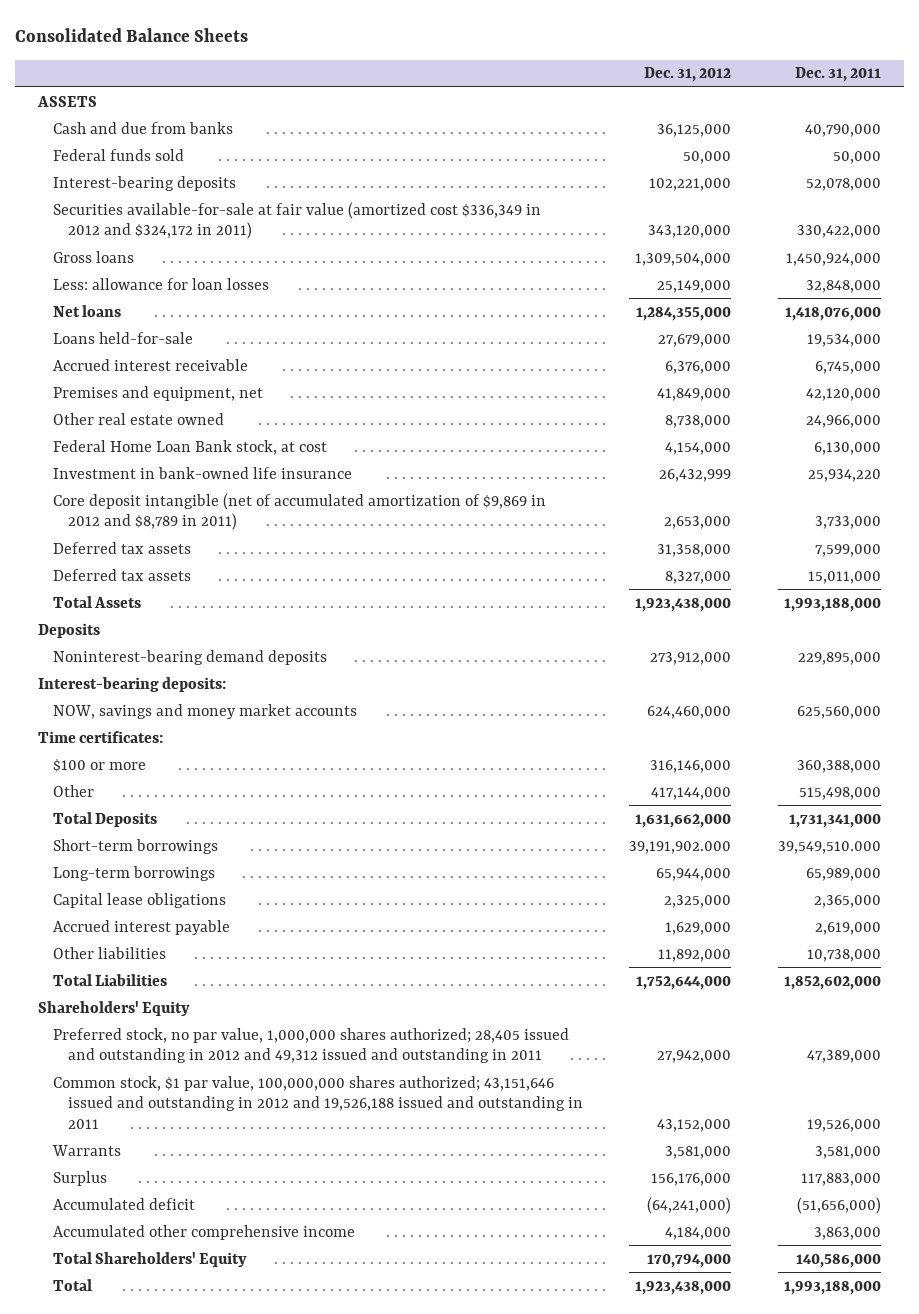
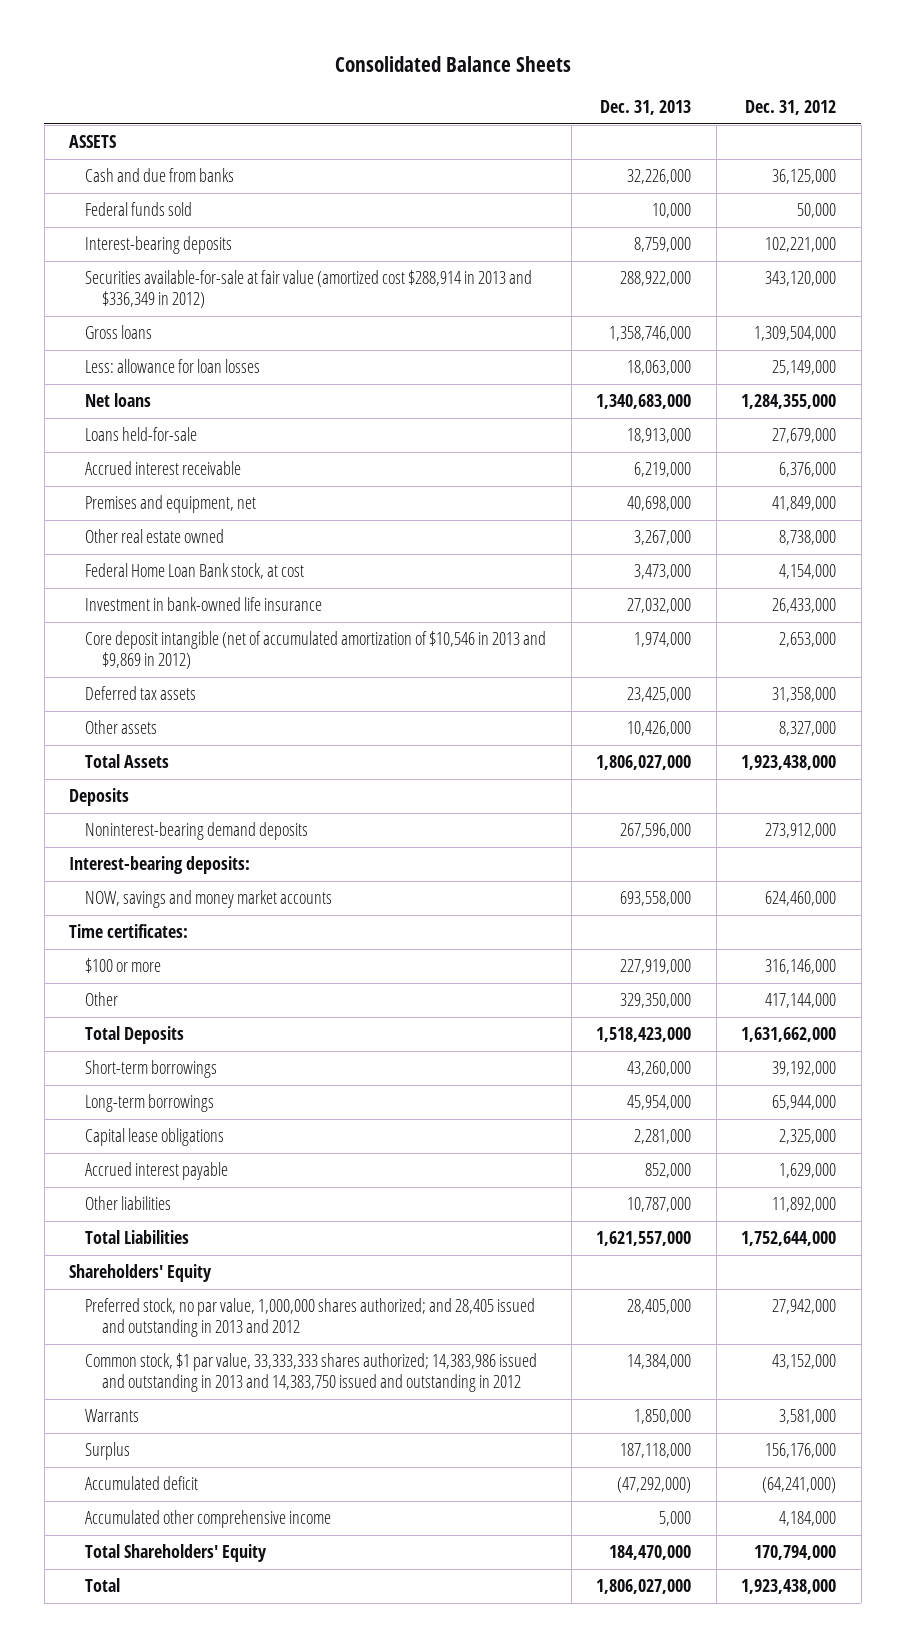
- | Dec. 31, 2012 | Dec. 31, 2011
+ | Dec. 31, 2013 | Dec. 31, 2012
- Securities available-for-sale at fair value (amortized cost $336,349 in 2012 and $324,172 in 2011) | 343,120,000 | 330,422,000
+ Securities available-for-sale at fair value (amortized cost $288,914 in 2013 and $336,349 in 2012) | 288,922,000 | 343,120,000
- Investment in bank-owned life insurance | 26,432,999 | 25,934,220
- Core deposit intangible (net of accumulated amortization of $9,869 in 2012 and $8,789 in 2011) | 2,653,000 | 3,733,000
+ Investment in bank-owned life insurance | 27,032,000 | 26,433,000
+ Core deposit intangible (net of accumulated amortization of $10,546 in 2013 and $9,869 in 2012) | 1,974,000 | 2,653,000
- Deferred tax assets | 8,327,000 | 15,011,000
+ Other assets | 10,426,000 | 8,327,000
- Short-term borrowings | 39,191,902.000 | 39,549,510.000
+ Short-term borrowings | 43,260,000 | 39,192,000
- Preferred stock, no par value, 1,000,000 shares authorized; 28,405 issued and outstanding in 2012 and 49,312 issued and outstanding in 2011 | 27,942,000 | 47,389,000
- Common stock, $1 par value, 100,000,000 shares authorized; 43,151,646 issued and outstanding in 2012 and 19,526,188 issued and outstanding in 2011 | 43,152,000 | 19,526,000
+ Preferred stock, no par value, 1,000,000 shares authorized; and 28,405 issued and outstanding in 2013 and 2012 | 28,405,000 | 27,942,000
+ Common stock, $1 par value, 33,333,333 shares authorized; 14,383,986 issued and outstanding in 2013 and 14,383,750 issued and outstanding in 2012 | 14,384,000 | 43,152,000

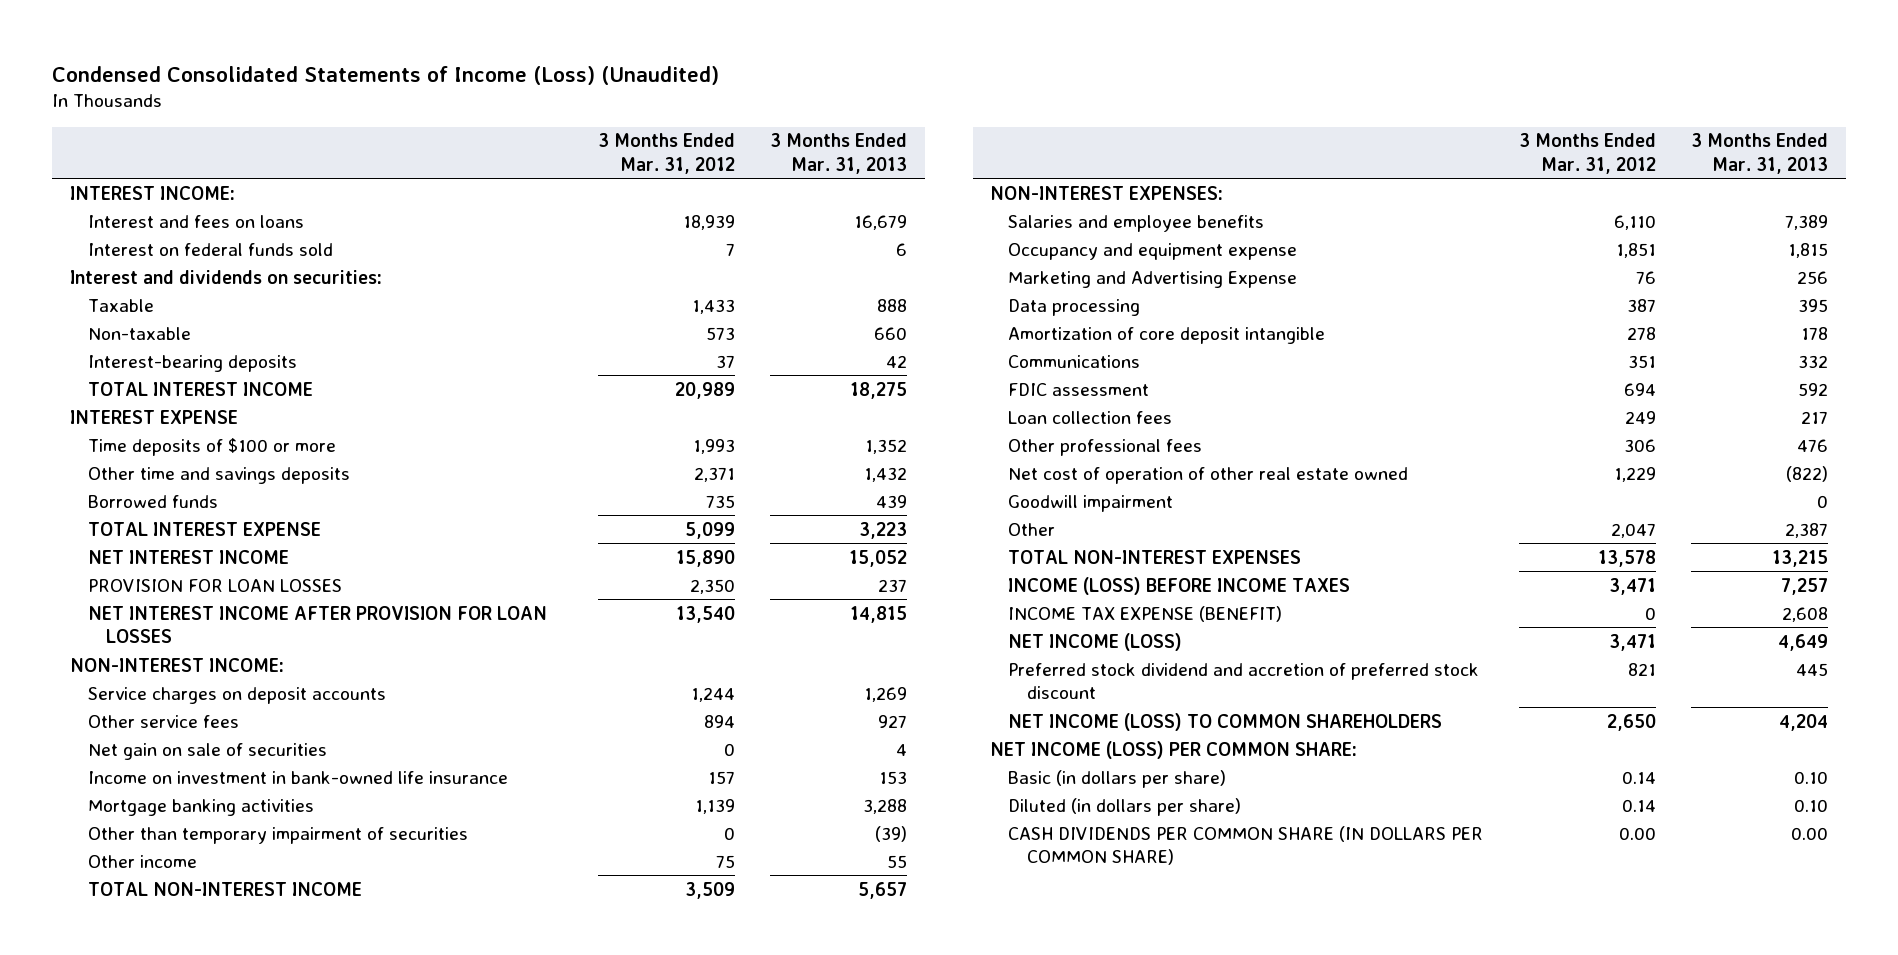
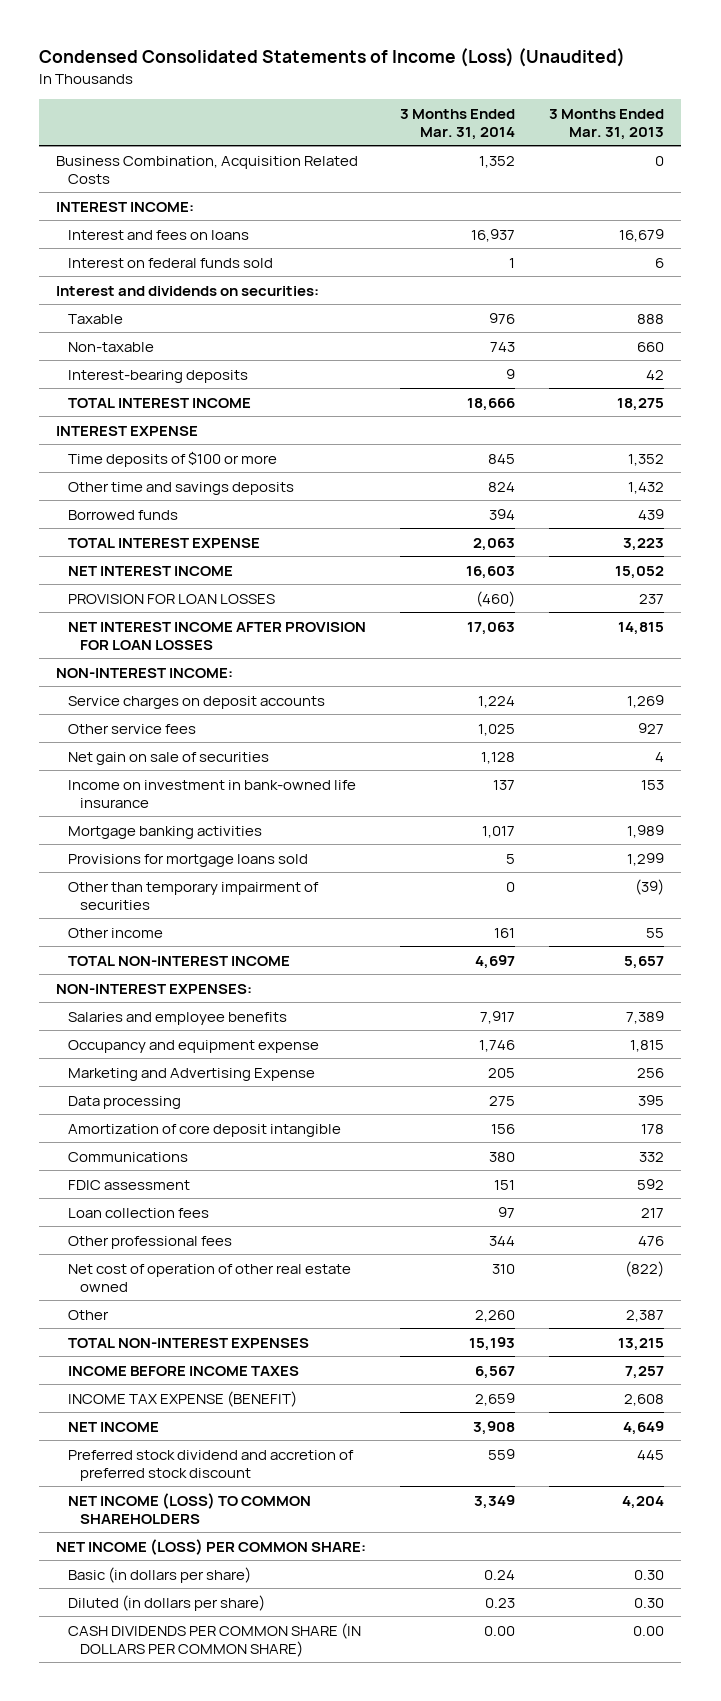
- | 3 Months Ended Mar. 31, 2012 | 3 Months Ended Mar. 31, 2013
+ | 3 Months Ended Mar. 31, 2014 | 3 Months Ended Mar. 31, 2013
+ Business Combination, Acquisition Related Costs | 1,352 | 0
- Mortgage banking activities | 1,139 | 3,288
+ Mortgage banking activities | 1,017 | 1,989
+ Provisions for mortgage loans sold | 5 | 1,299
- Goodwill impairment | | 0
- INCOME (LOSS) BEFORE INCOME TAXES | 3,471 | 7,257
+ INCOME BEFORE INCOME TAXES | 6,567 | 7,257
- NET INCOME (LOSS) | 3,471 | 4,649
+ NET INCOME | 3,908 | 4,649
- Basic (in dollars per share) | 0.14 | 0.10
- Diluted (in dollars per share) | 0.14 | 0.10
+ Basic (in dollars per share) | 0.24 | 0.30
+ Diluted (in dollars per share) | 0.23 | 0.30

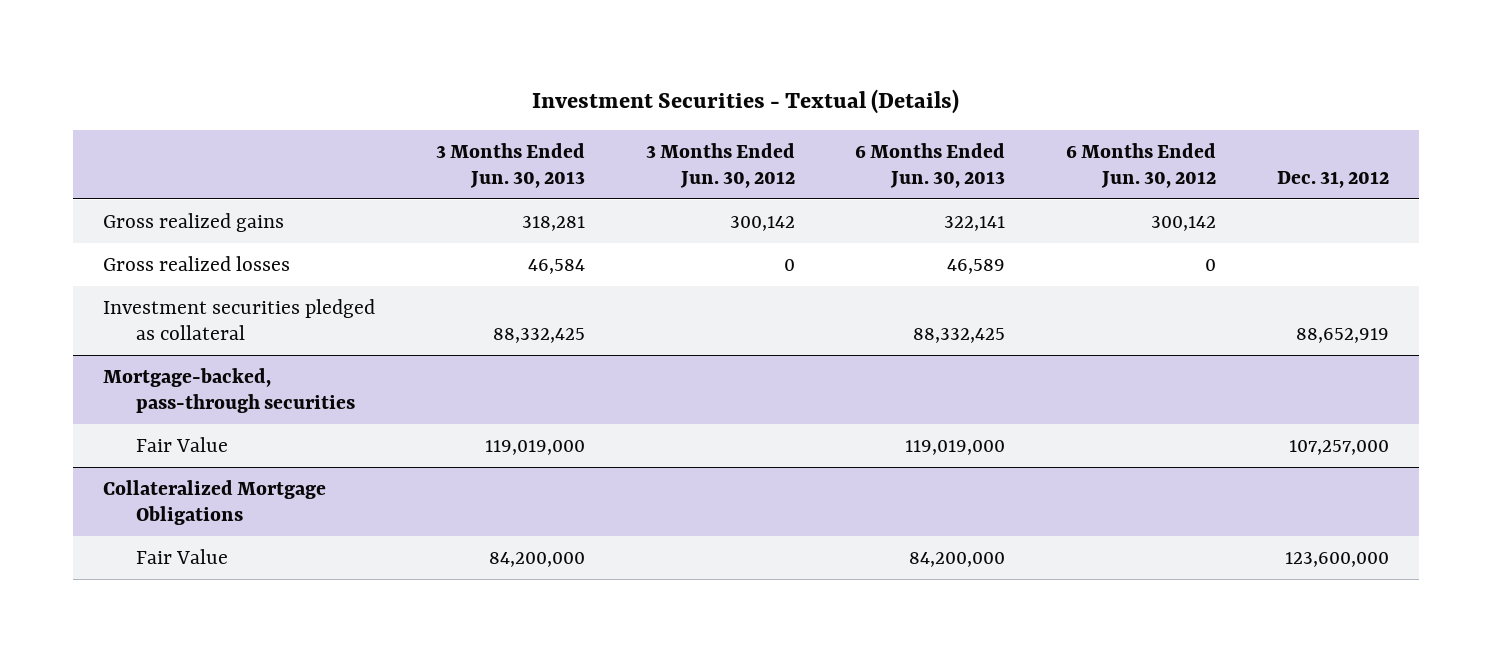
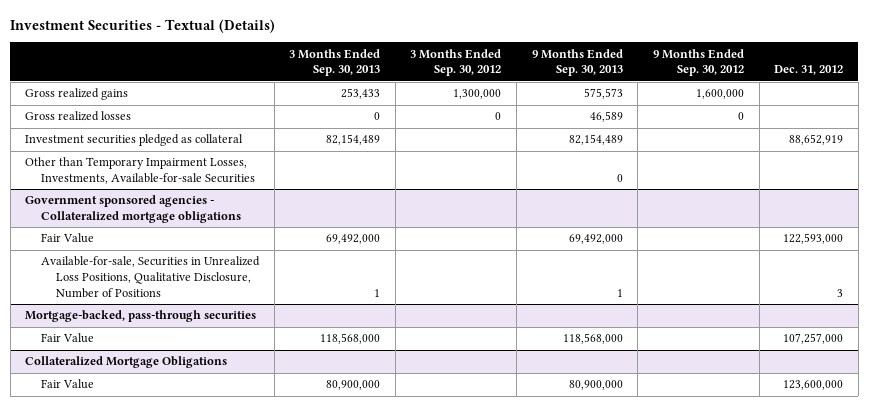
- | 3 Months Ended Jun. 30, 2013 | 3 Months Ended Jun. 30, 2012 | 6 Months Ended Jun. 30, 2013 | 6 Months Ended Jun. 30, 2012 | Dec. 31, 2012
+ | 3 Months Ended Sep. 30, 2013 | 3 Months Ended Sep. 30, 2012 | 9 Months Ended Sep. 30, 2013 | 9 Months Ended Sep. 30, 2012 | Dec. 31, 2012
+ Other than Temporary Impairment Losses, Investments, Available-for-sale Securities | | | 0 | |
+ Government sponsored agencies - Collateralized mortgage obligations
+ Fair Value | 69,492,000 | | 69,492,000 | | 122,593,000
+ Available-for-sale, Securities in Unrealized Loss Positions, Qualitative Disclosure, Number of Positions | 1 | | 1 | | 3

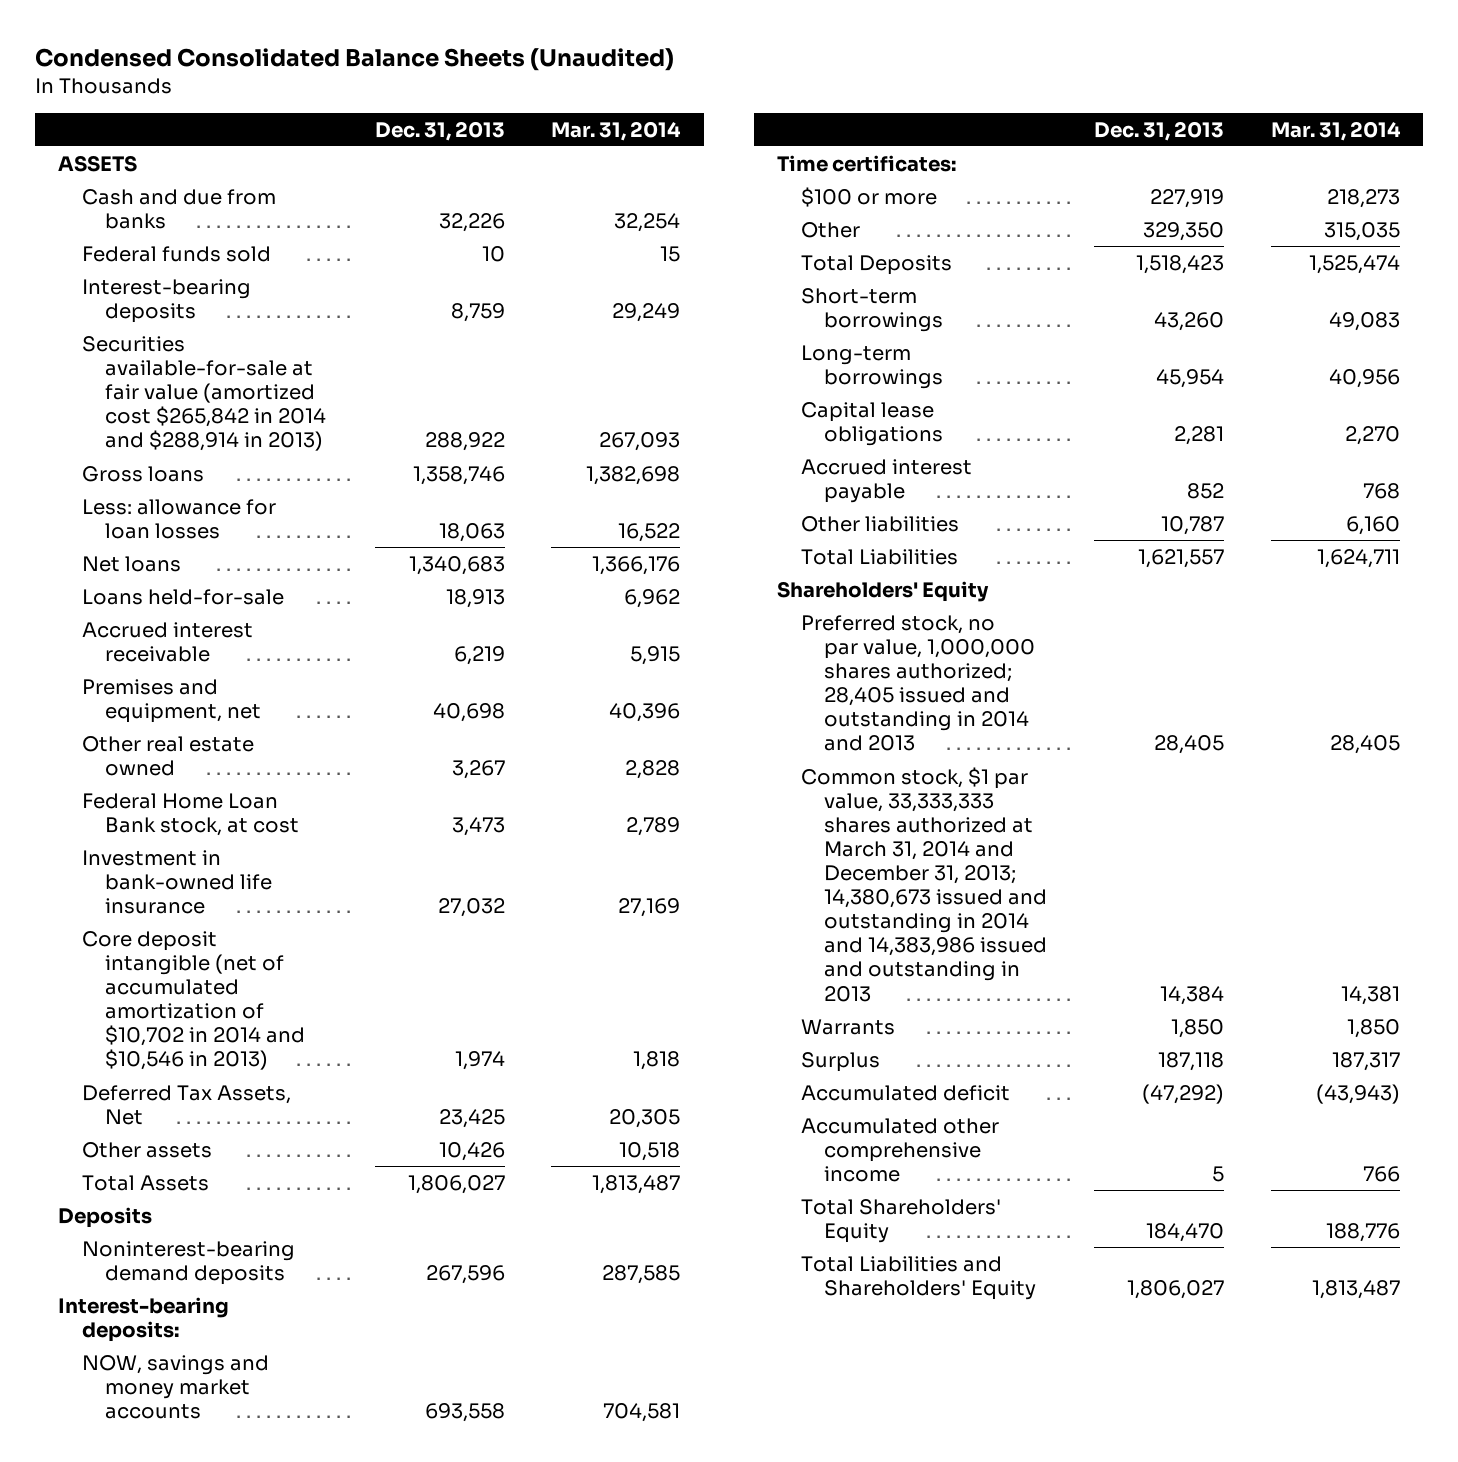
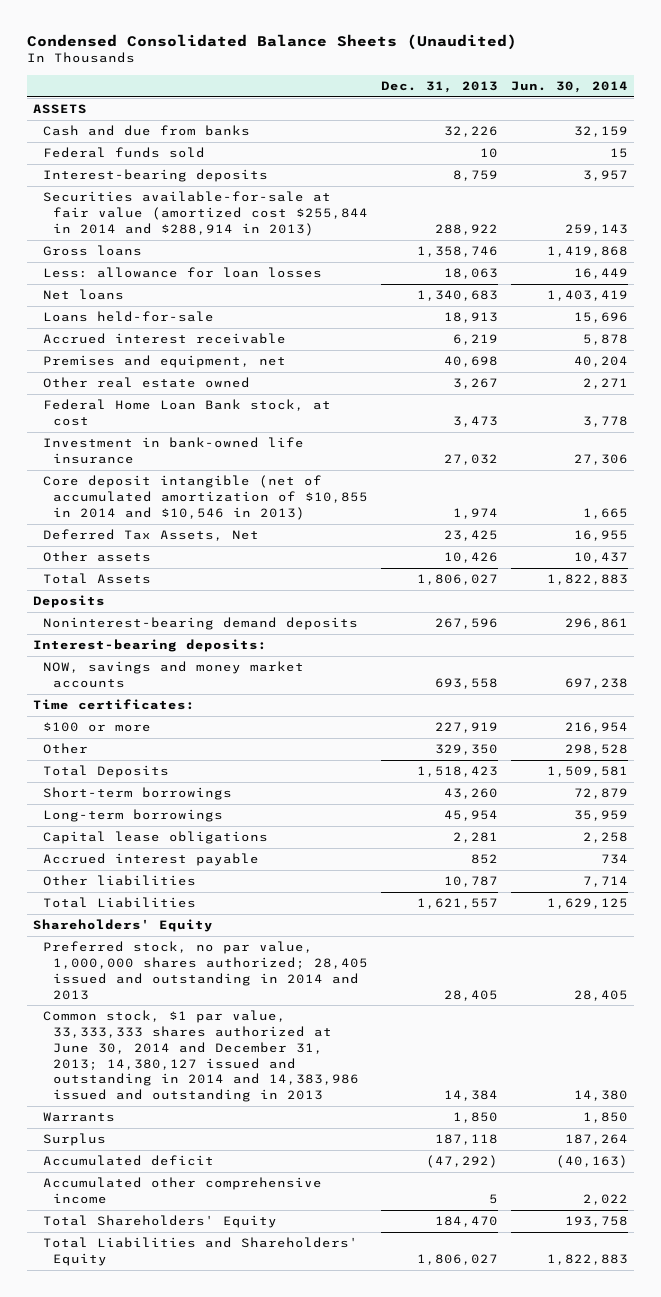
- | Dec. 31, 2013 | Mar. 31, 2014
+ | Dec. 31, 2013 | Jun. 30, 2014
- Securities available-for-sale at fair value (amortized cost $265,842 in 2014 and $288,914 in 2013) | 288,922 | 267,093
+ Securities available-for-sale at fair value (amortized cost $255,844 in 2014 and $288,914 in 2013) | 288,922 | 259,143
- Core deposit intangible (net of accumulated amortization of $10,702 in 2014 and $10,546 in 2013) | 1,974 | 1,818
+ Core deposit intangible (net of accumulated amortization of $10,855 in 2014 and $10,546 in 2013) | 1,974 | 1,665
- Common stock, $1 par value, 33,333,333 shares authorized at March 31, 2014 and December 31, 2013; 14,380,673 issued and outstanding in 2014 and 14,383,986 issued and outstanding in 2013 | 14,384 | 14,381
+ Common stock, $1 par value, 33,333,333 shares authorized at June 30, 2014 and December 31, 2013; 14,380,127 issued and outstanding in 2014 and 14,383,986 issued and outstanding in 2013 | 14,384 | 14,380

